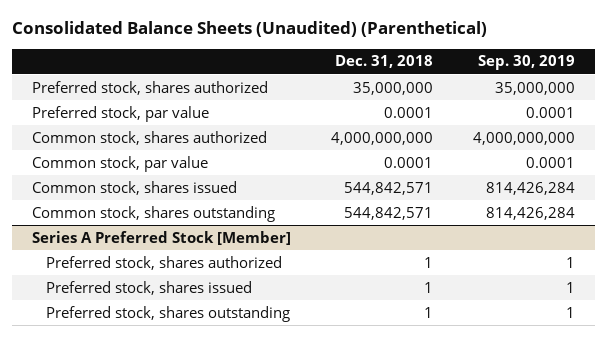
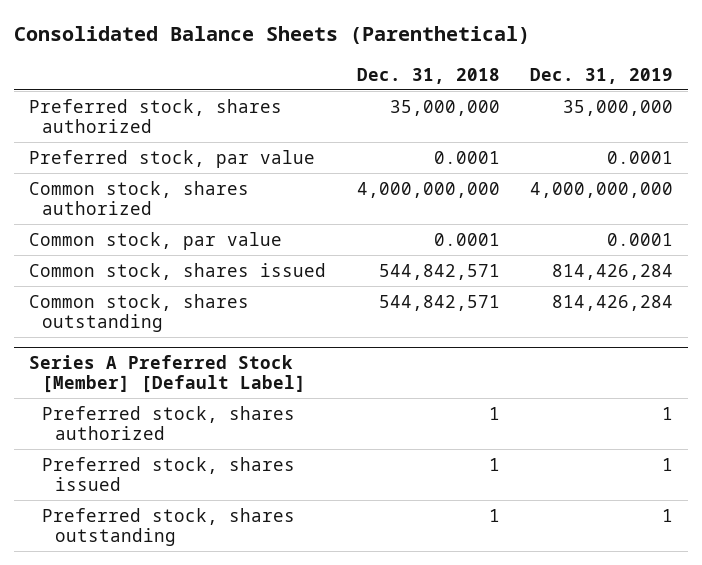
- Consolidated Balance Sheets (Unaudited) (Parenthetical)
+ Consolidated Balance Sheets (Parenthetical)
- | Dec. 31, 2018 | Sep. 30, 2019
+ | Dec. 31, 2018 | Dec. 31, 2019
- Series A Preferred Stock [Member]
+ Series A Preferred Stock [Member] [Default Label]

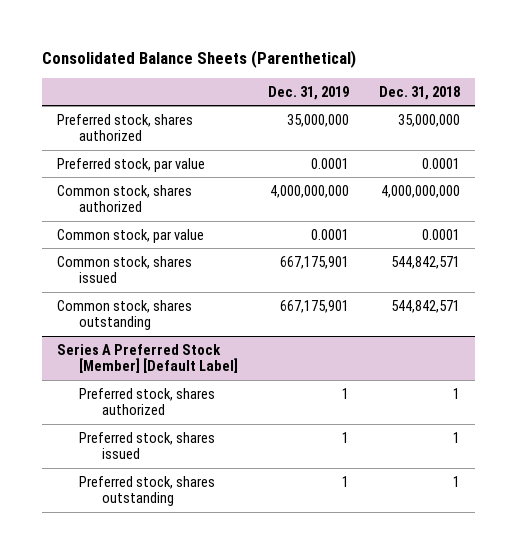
- | Dec. 31, 2018 | Dec. 31, 2019
+ | Dec. 31, 2019 | Dec. 31, 2018
- Common stock, shares issued | 544,842,571 | 814,426,284
- Common stock, shares outstanding | 544,842,571 | 814,426,284
+ Common stock, shares issued | 667,175,901 | 544,842,571
+ Common stock, shares outstanding | 667,175,901 | 544,842,571

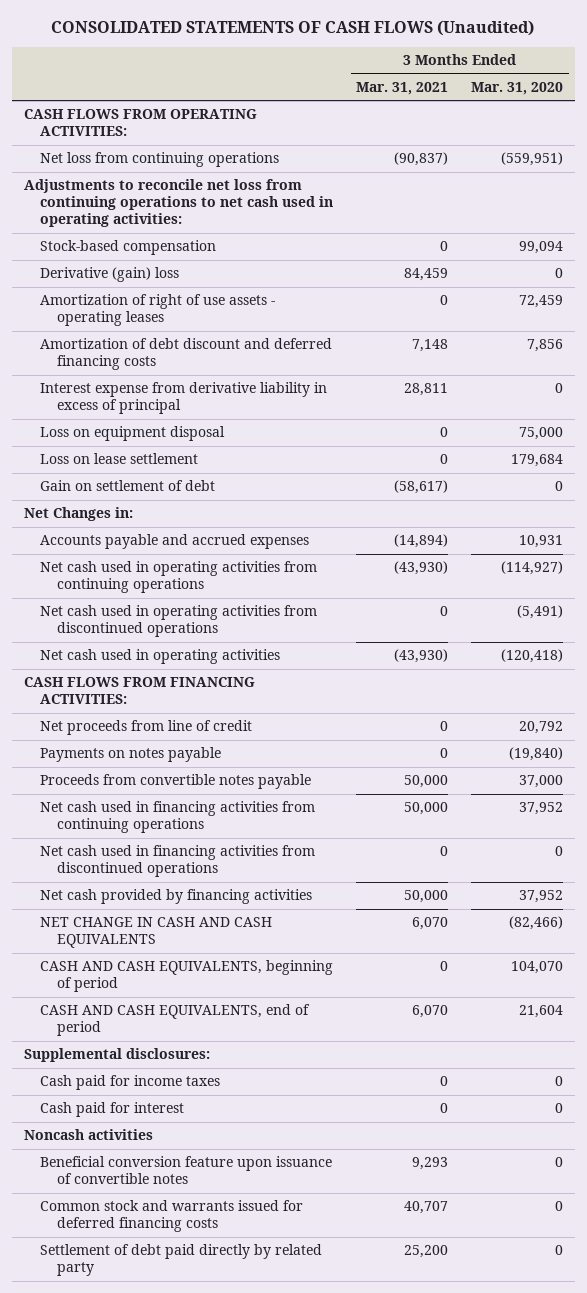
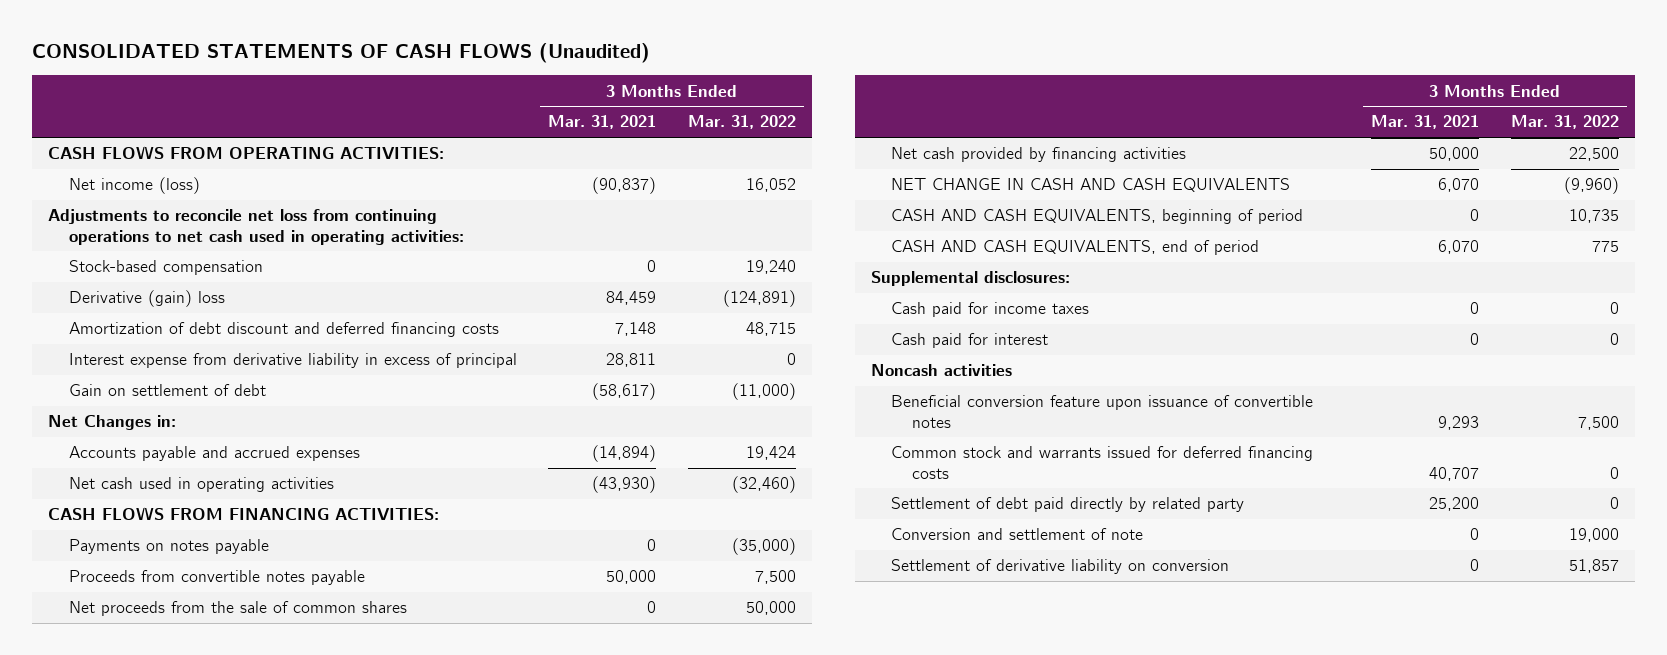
- | 3 Months Ended Mar. 31, 2021 | 3 Months Ended Mar. 31, 2020
+ | 3 Months Ended Mar. 31, 2021 | 3 Months Ended Mar. 31, 2022
- Net loss from continuing operations | (90,837) | (559,951)
+ Net income (loss) | (90,837) | 16,052
- Amortization of right of use assets - operating leases | 0 | 72,459
- Loss on equipment disposal | 0 | 75,000
- Loss on lease settlement | 0 | 179,684
- Net cash used in operating activities from continuing operations | (43,930) | (114,927)
- Net cash used in operating activities from discontinued operations | 0 | (5,491)
- Net proceeds from line of credit | 0 | 20,792
- Net cash used in financing activities from continuing operations | 50,000 | 37,952
- Net cash used in financing activities from discontinued operations | 0 | 0
+ Net proceeds from the sale of common shares | 0 | 50,000
+ Conversion and settlement of note | 0 | 19,000
+ Settlement of derivative liability on conversion | 0 | 51,857

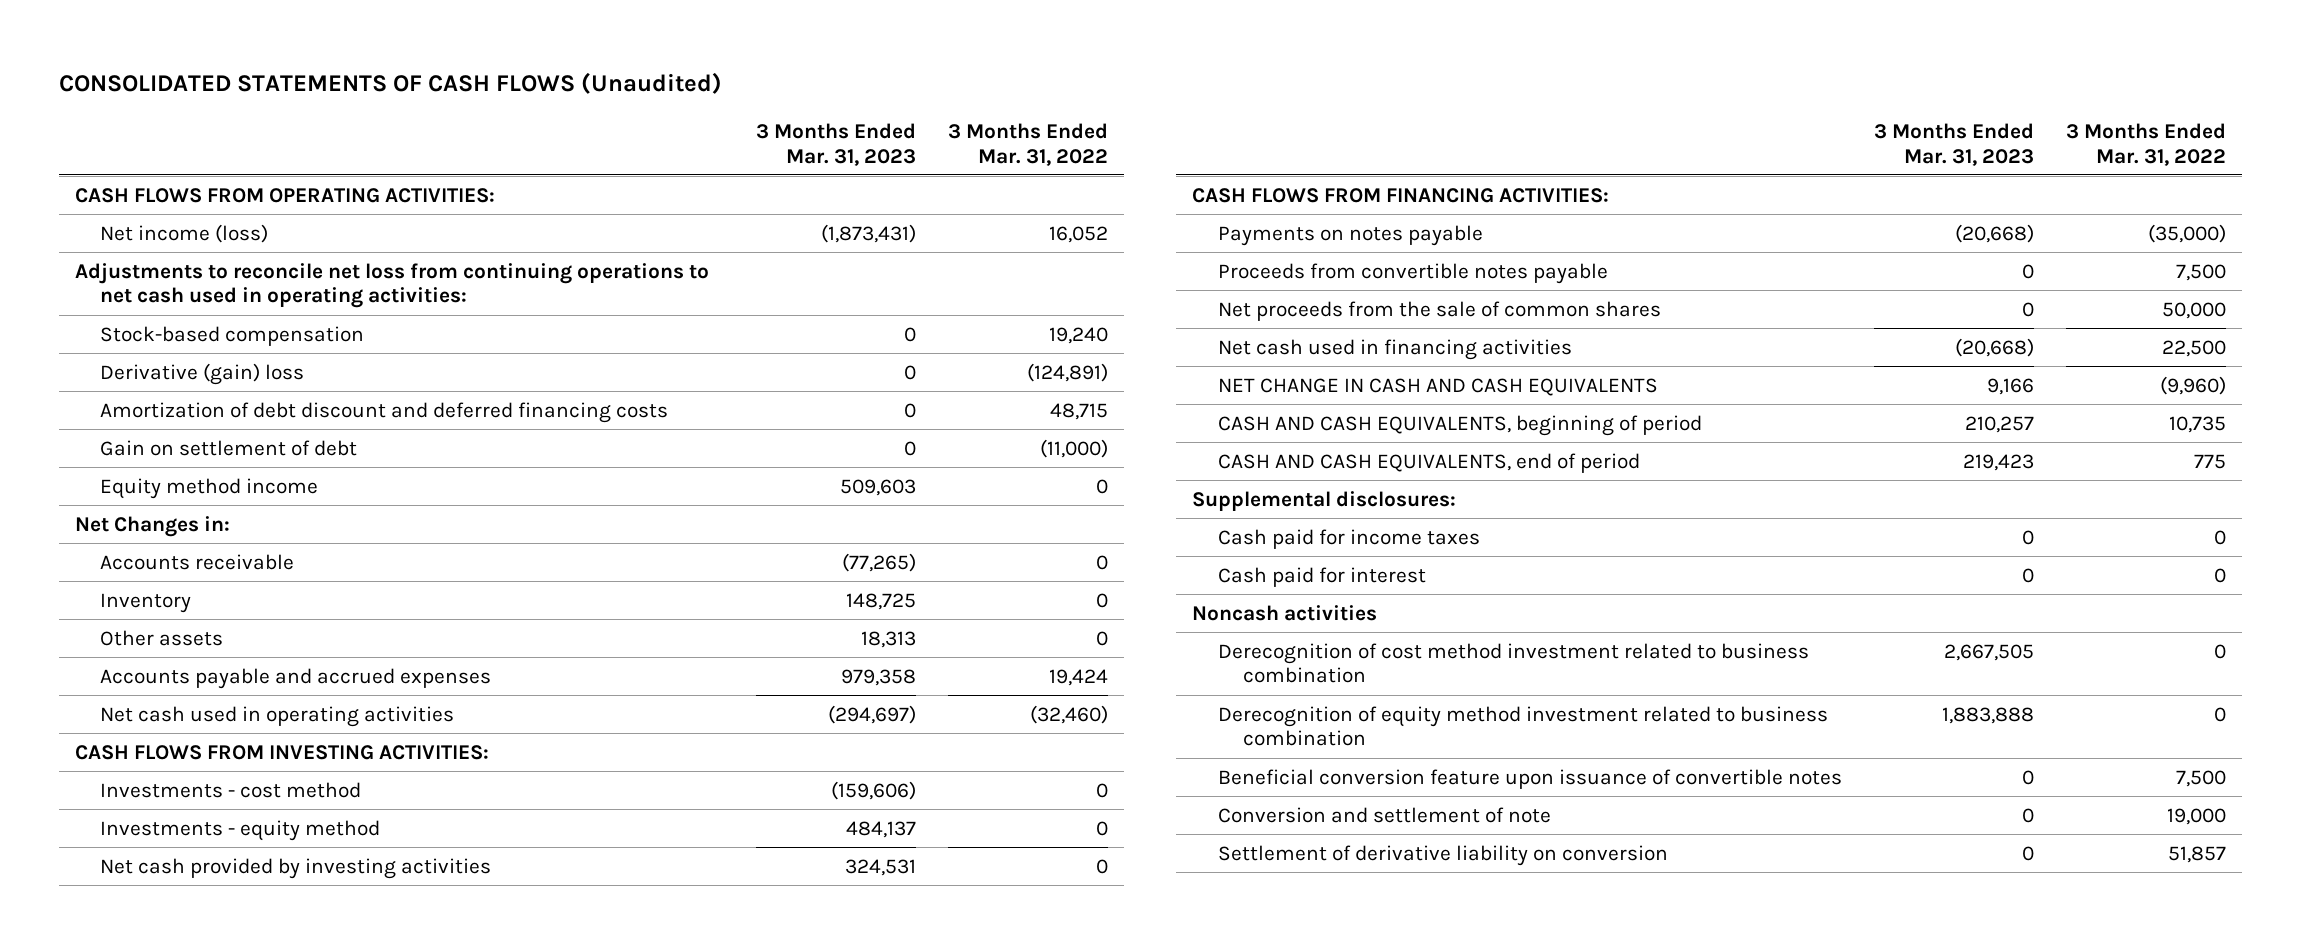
- | 3 Months Ended Mar. 31, 2021 | 3 Months Ended Mar. 31, 2022
+ | 3 Months Ended Mar. 31, 2023 | 3 Months Ended Mar. 31, 2022
- Interest expense from derivative liability in excess of principal | 28,811 | 0
+ Equity method income | 509,603 | 0
+ Accounts receivable | (77,265) | 0
+ Inventory | 148,725 | 0
+ Other assets | 18,313 | 0
+ CASH FLOWS FROM INVESTING ACTIVITIES:
+ Investments - cost method | (159,606) | 0
+ Investments - equity method | 484,137 | 0
+ Net cash provided by investing activities | 324,531 | 0
- Net cash provided by financing activities | 50,000 | 22,500
+ Net cash used in financing activities | (20,668) | 22,500
+ Derecognition of cost method investment related to business combination | 2,667,505 | 0
+ Derecognition of equity method investment related to business combination | 1,883,888 | 0
- Common stock and warrants issued for deferred financing costs | 40,707 | 0
- Settlement of debt paid directly by related party | 25,200 | 0

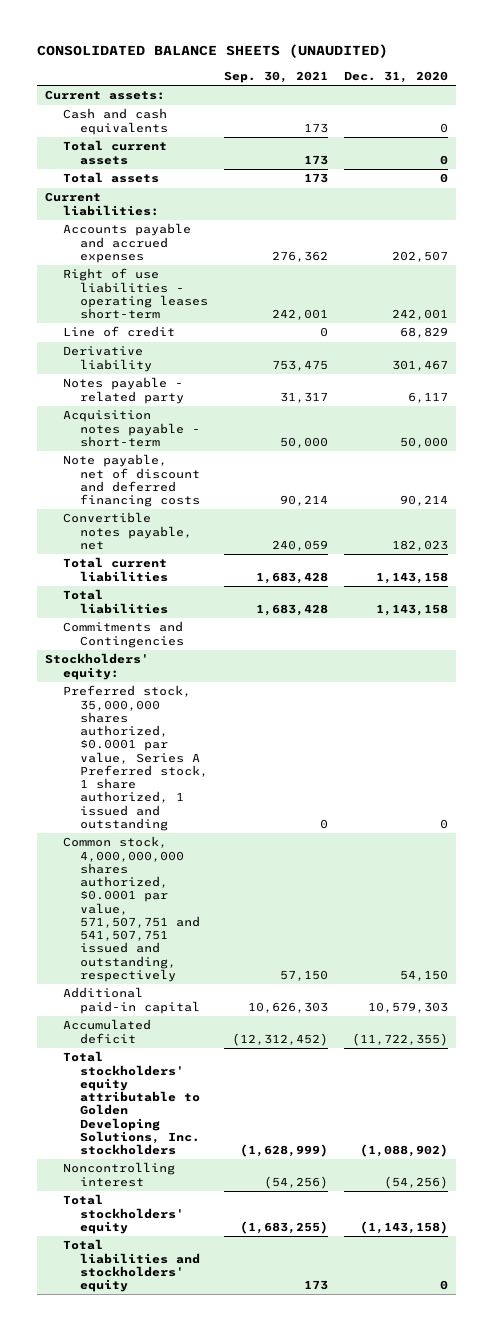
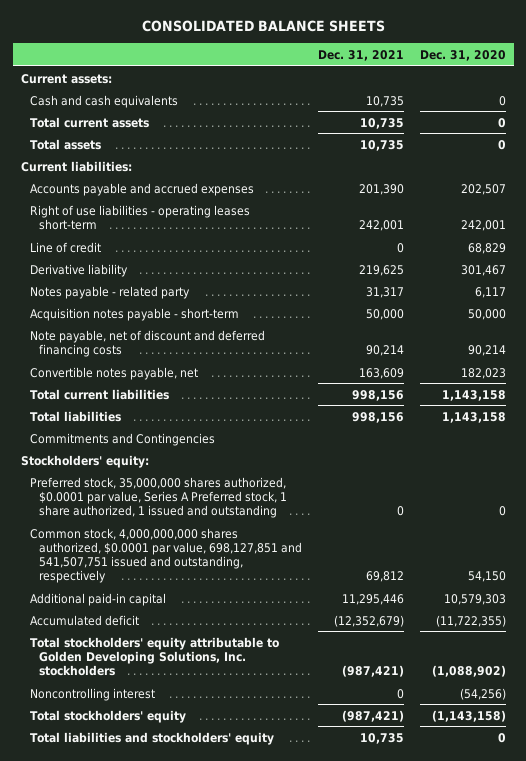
- CONSOLIDATED BALANCE SHEETS (UNAUDITED)
+ CONSOLIDATED BALANCE SHEETS
- | Sep. 30, 2021 | Dec. 31, 2020
+ | Dec. 31, 2021 | Dec. 31, 2020
- Common stock, 4,000,000,000 shares authorized, $0.0001 par value, 571,507,751 and 541,507,751 issued and outstanding, respectively | 57,150 | 54,150
+ Common stock, 4,000,000,000 shares authorized, $0.0001 par value, 698,127,851 and 541,507,751 issued and outstanding, respectively | 69,812 | 54,150

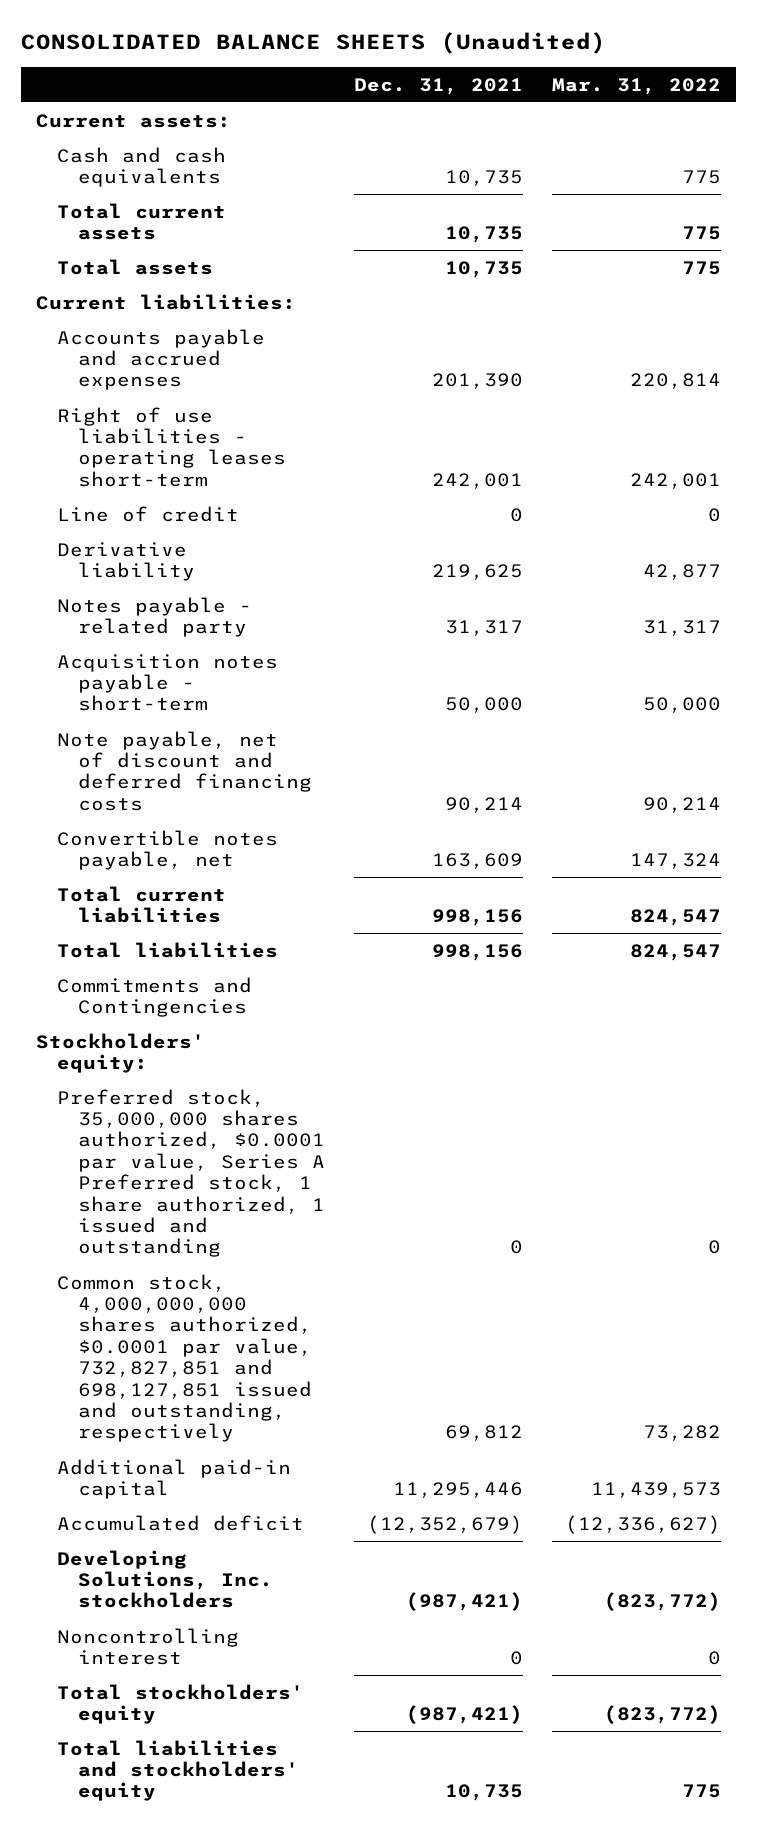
- CONSOLIDATED BALANCE SHEETS
+ CONSOLIDATED BALANCE SHEETS (Unaudited)
- | Dec. 31, 2021 | Dec. 31, 2020
+ | Dec. 31, 2021 | Mar. 31, 2022
- Common stock, 4,000,000,000 shares authorized, $0.0001 par value, 698,127,851 and 541,507,751 issued and outstanding, respectively | 69,812 | 54,150
+ Common stock, 4,000,000,000 shares authorized, $0.0001 par value, 732,827,851 and 698,127,851 issued and outstanding, respectively | 69,812 | 73,282
- Total stockholders' equity attributable to Golden Developing Solutions, Inc. stockholders | (987,421) | (1,088,902)
+ Developing Solutions, Inc. stockholders | (987,421) | (823,772)

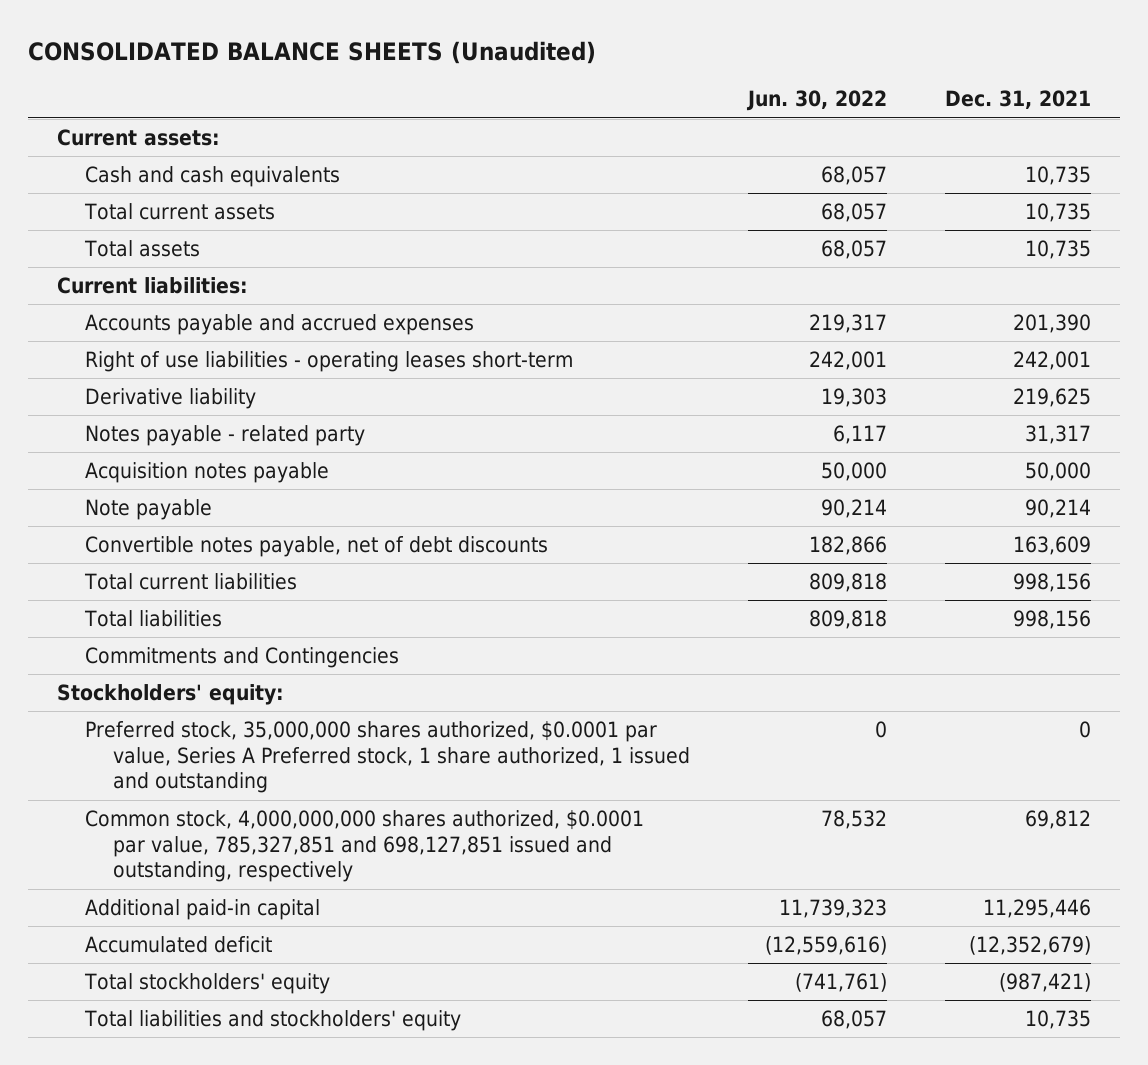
- | Dec. 31, 2021 | Mar. 31, 2022
+ | Jun. 30, 2022 | Dec. 31, 2021
- Line of credit | 0 | 0
- Acquisition notes payable - short-term | 50,000 | 50,000
- Note payable, net of discount and deferred financing costs | 90,214 | 90,214
- Convertible notes payable, net | 163,609 | 147,324
+ Acquisition notes payable | 50,000 | 50,000
+ Note payable | 90,214 | 90,214
+ Convertible notes payable, net of debt discounts | 182,866 | 163,609
- Common stock, 4,000,000,000 shares authorized, $0.0001 par value, 732,827,851 and 698,127,851 issued and outstanding, respectively | 69,812 | 73,282
+ Common stock, 4,000,000,000 shares authorized, $0.0001 par value, 785,327,851 and 698,127,851 issued and outstanding, respectively | 78,532 | 69,812
- Developing Solutions, Inc. stockholders | (987,421) | (823,772)
- Noncontrolling interest | 0 | 0

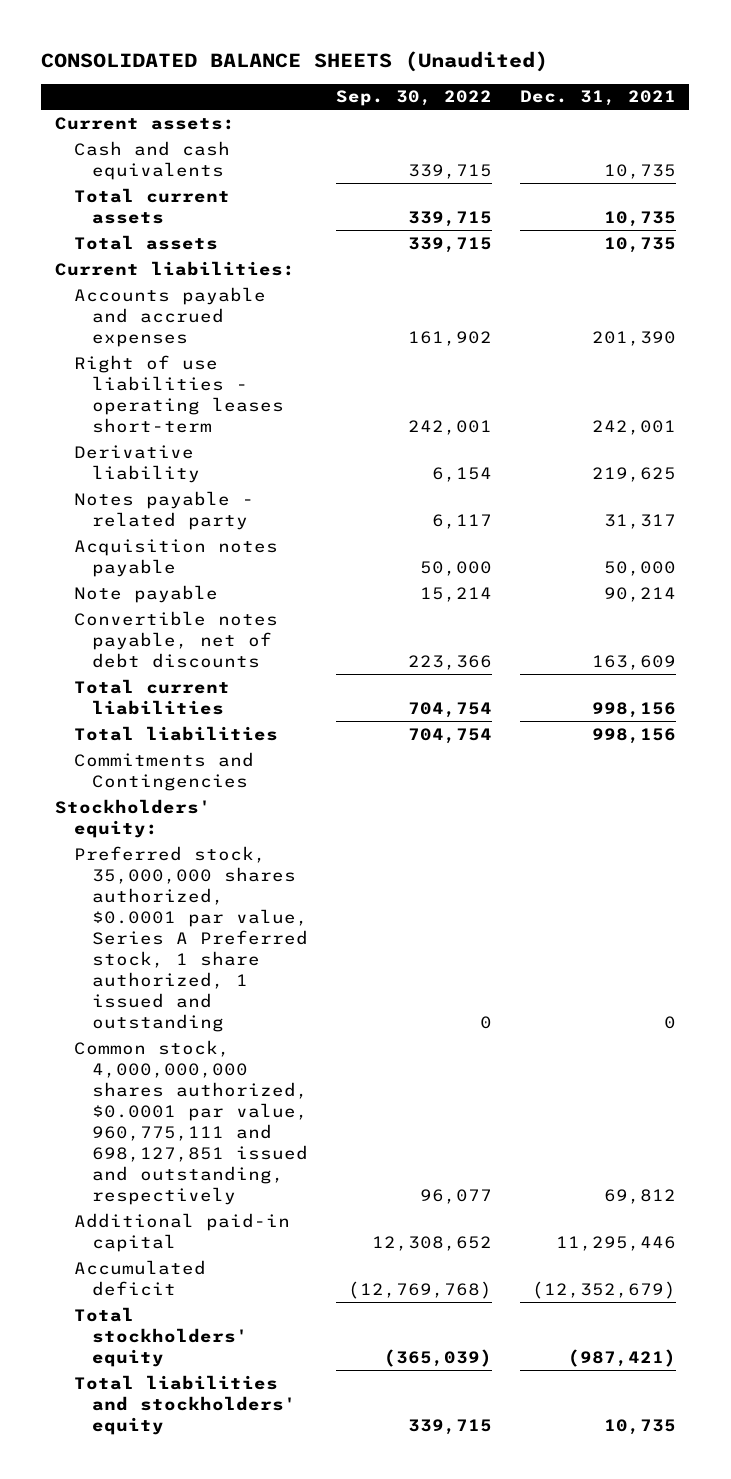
- | Jun. 30, 2022 | Dec. 31, 2021
+ | Sep. 30, 2022 | Dec. 31, 2021
- Common stock, 4,000,000,000 shares authorized, $0.0001 par value, 785,327,851 and 698,127,851 issued and outstanding, respectively | 78,532 | 69,812
+ Common stock, 4,000,000,000 shares authorized, $0.0001 par value, 960,775,111 and 698,127,851 issued and outstanding, respectively | 96,077 | 69,812

